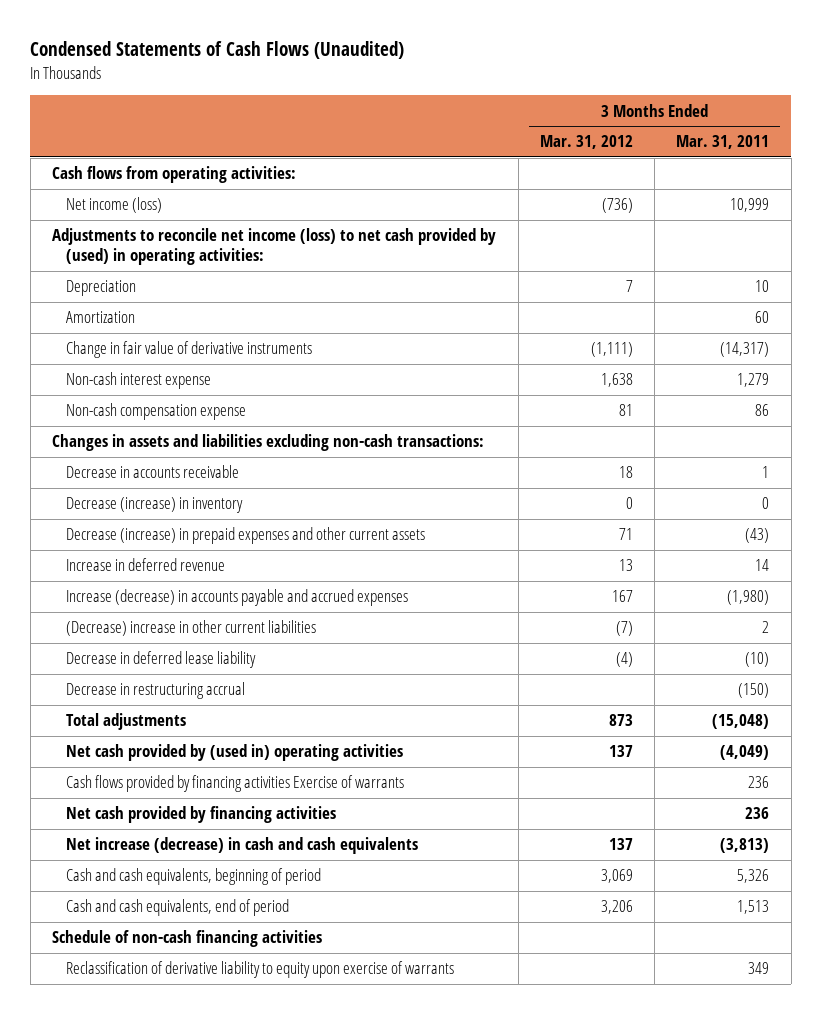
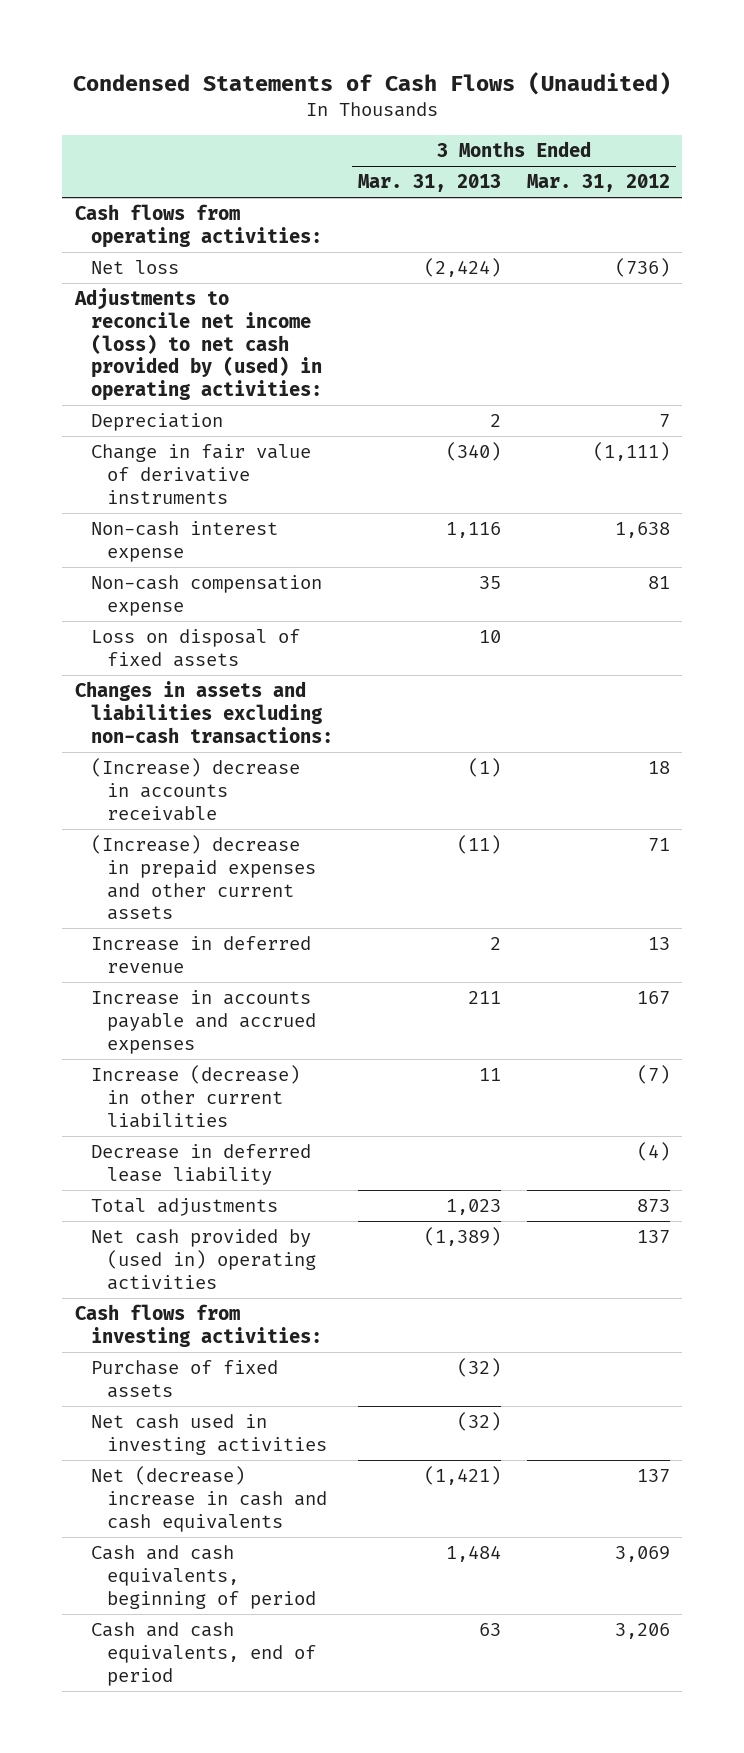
- | 3 Months Ended Mar. 31, 2012 | 3 Months Ended Mar. 31, 2011
+ | 3 Months Ended Mar. 31, 2013 | 3 Months Ended Mar. 31, 2012
- Net income (loss) | (736) | 10,999
+ Net loss | (2,424) | (736)
- Amortization | | 60
+ Loss on disposal of fixed assets | 10 |
- Decrease in accounts receivable | 18 | 1
- Decrease (increase) in inventory | 0 | 0
- Decrease (increase) in prepaid expenses and other current assets | 71 | (43)
+ (Increase) decrease in accounts receivable | (1) | 18
+ (Increase) decrease in prepaid expenses and other current assets | (11) | 71
- Increase (decrease) in accounts payable and accrued expenses | 167 | (1,980)
- (Decrease) increase in other current liabilities | (7) | 2
+ Increase in accounts payable and accrued expenses | 211 | 167
+ Increase (decrease) in other current liabilities | 11 | (7)
- Decrease in restructuring accrual | | (150)
- Cash flows provided by financing activities Exercise of warrants | | 236
- Net cash provided by financing activities | | 236
- Net increase (decrease) in cash and cash equivalents | 137 | (3,813)
+ Cash flows from investing activities:
+ Purchase of fixed assets | (32) |
+ Net cash used in investing activities | (32) |
+ Net (decrease) increase in cash and cash equivalents | (1,421) | 137
- Schedule of non-cash financing activities
- Reclassification of derivative liability to equity upon exercise of warrants | | 349

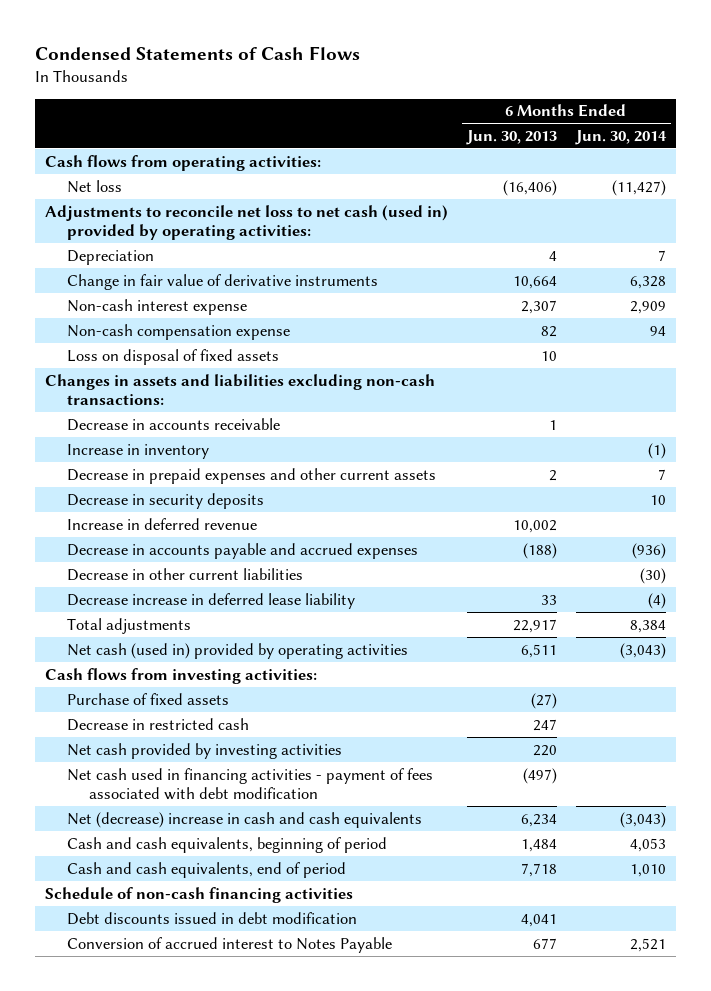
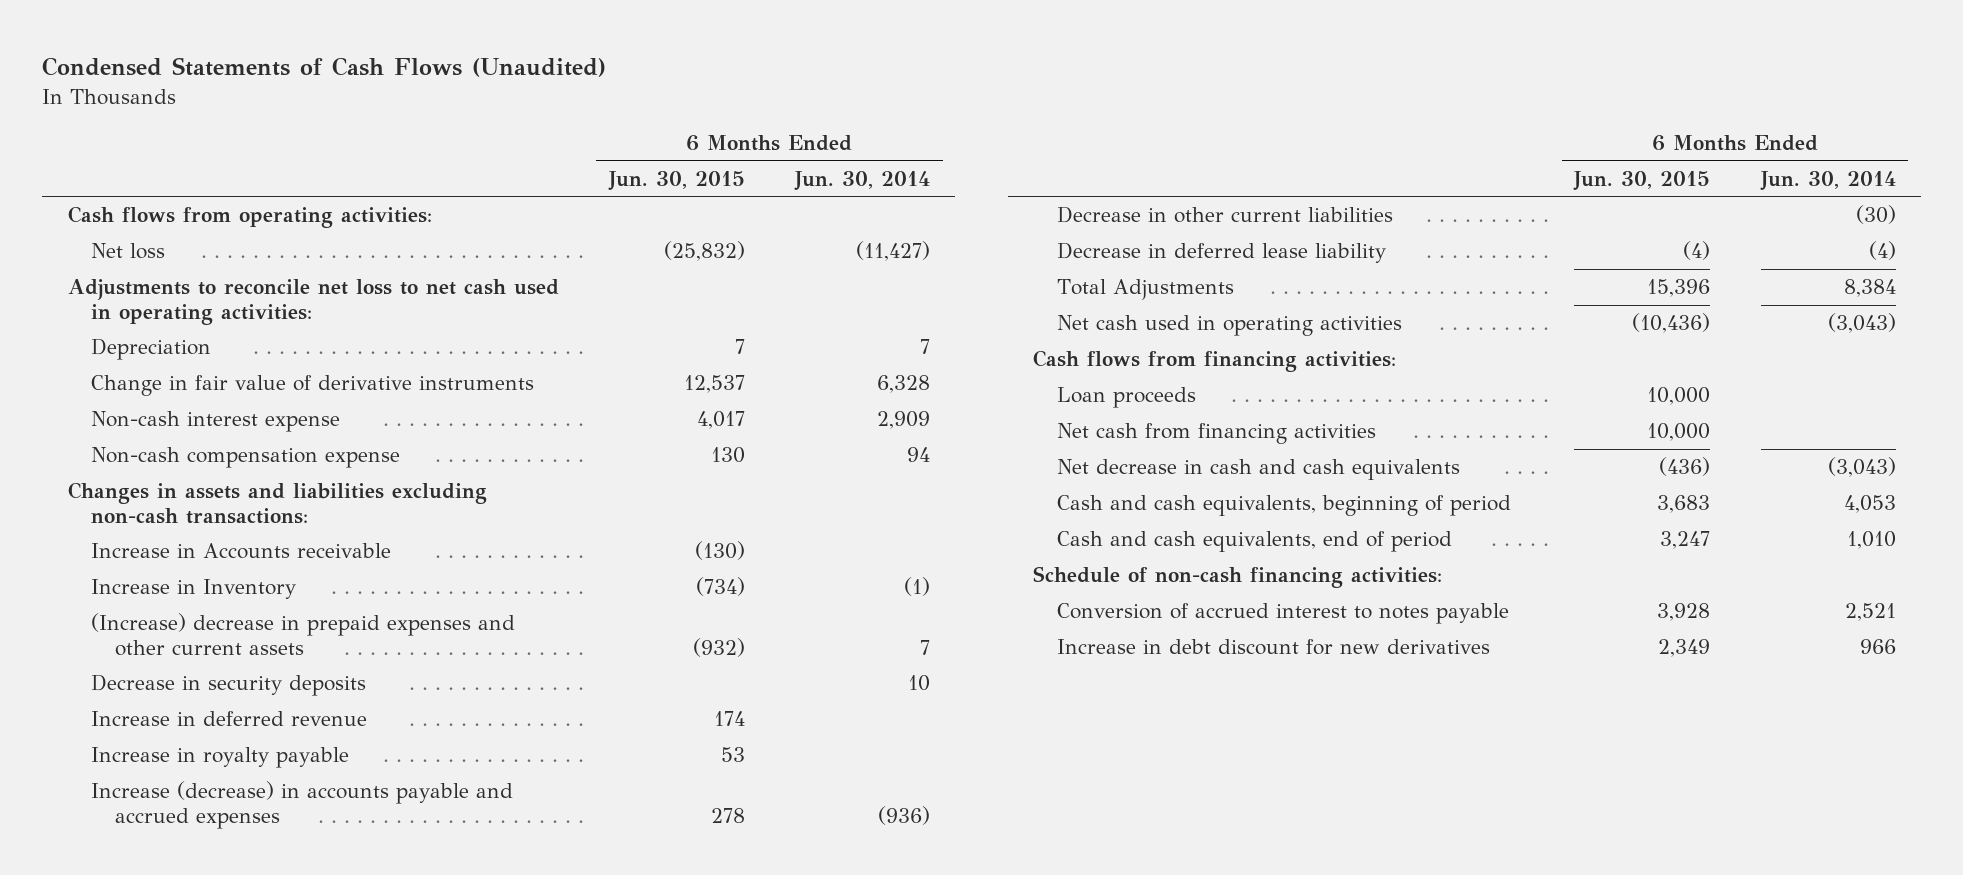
- Condensed Statements of Cash Flows
+ Condensed Statements of Cash Flows (Unaudited)
- | 6 Months Ended Jun. 30, 2013 | 6 Months Ended Jun. 30, 2014
+ | 6 Months Ended Jun. 30, 2015 | 6 Months Ended Jun. 30, 2014
- Adjustments to reconcile net loss to net cash (used in) provided by operating activities:
+ Adjustments to reconcile net loss to net cash used in operating activities:
- Loss on disposal of fixed assets | 10 |
- Decrease in accounts receivable | 1 |
- Increase in inventory | | (1)
- Decrease in prepaid expenses and other current assets | 2 | 7
+ Increase in Accounts receivable | (130) |
+ Increase in Inventory | (734) | (1)
+ (Increase) decrease in prepaid expenses and other current assets | (932) | 7
- Decrease in accounts payable and accrued expenses | (188) | (936)
+ Increase in royalty payable | 53 |
+ Increase (decrease) in accounts payable and accrued expenses | 278 | (936)
- Decrease increase in deferred lease liability | 33 | (4)
- Total adjustments | 22,917 | 8,384
- Net cash (used in) provided by operating activities | 6,511 | (3,043)
- Cash flows from investing activities:
- Purchase of fixed assets | (27) |
- Decrease in restricted cash | 247 |
- Net cash provided by investing activities | 220 |
- Net cash used in financing activities - payment of fees associated with debt modification | (497) |
- Net (decrease) increase in cash and cash equivalents | 6,234 | (3,043)
+ Decrease in deferred lease liability | (4) | (4)
+ Total Adjustments | 15,396 | 8,384
+ Net cash used in operating activities | (10,436) | (3,043)
+ Cash flows from financing activities:
+ Loan proceeds | 10,000 |
+ Net cash from financing activities | 10,000 |
+ Net decrease in cash and cash equivalents | (436) | (3,043)
- Schedule of non-cash financing activities
- Debt discounts issued in debt modification | 4,041 |
- Conversion of accrued interest to Notes Payable | 677 | 2,521
+ Schedule of non-cash financing activities:
+ Conversion of accrued interest to notes payable | 3,928 | 2,521
+ Increase in debt discount for new derivatives | 2,349 | 966

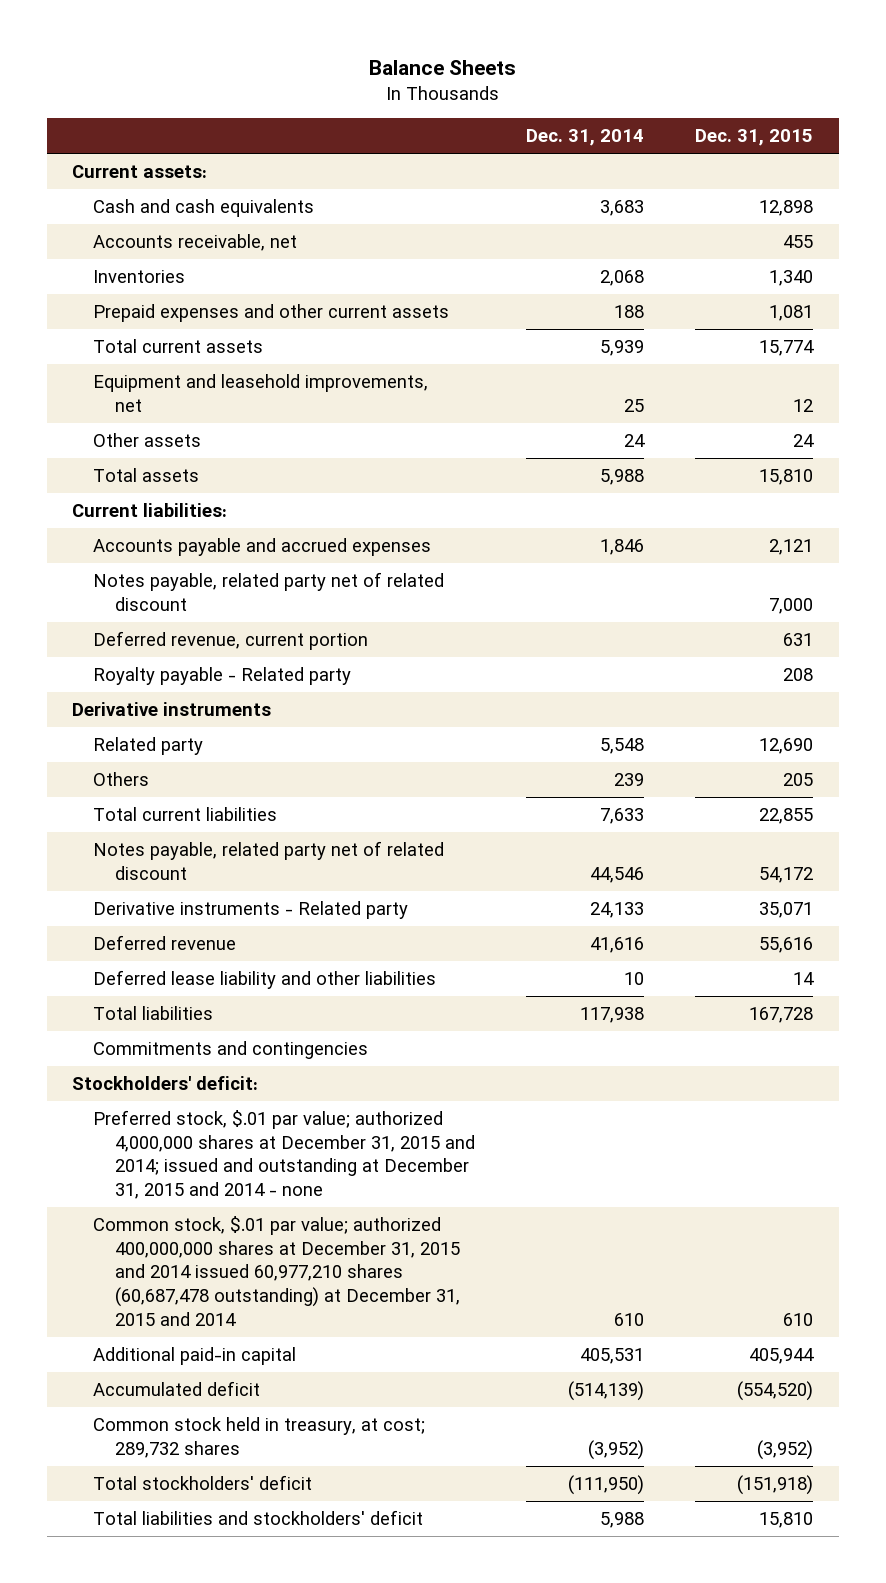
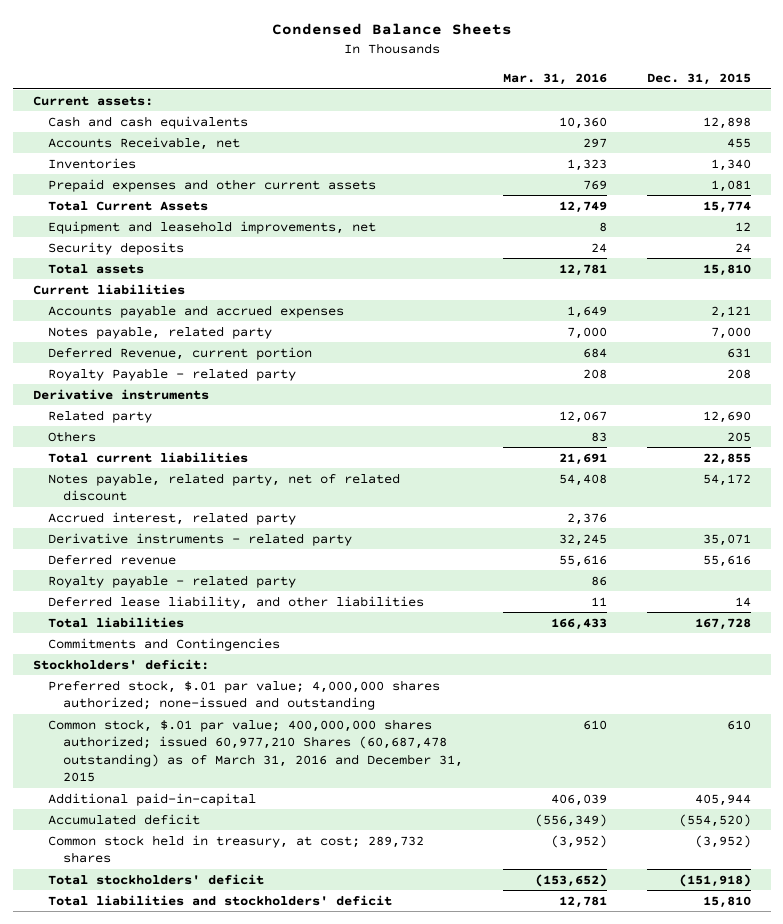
- Balance Sheets
+ Condensed Balance Sheets
- | Dec. 31, 2014 | Dec. 31, 2015
+ | Mar. 31, 2016 | Dec. 31, 2015
- Accounts receivable, net | | 455
+ Accounts Receivable, net | 297 | 455
- Total current assets | 5,939 | 15,774
+ Total Current Assets | 12,749 | 15,774
- Other assets | 24 | 24
+ Security deposits | 24 | 24
- Current liabilities:
+ Current liabilities
- Notes payable, related party net of related discount | | 7,000
- Deferred revenue, current portion | | 631
- Royalty payable - Related party | | 208
+ Notes payable, related party | 7,000 | 7,000
+ Deferred Revenue, current portion | 684 | 631
+ Royalty Payable - related party | 208 | 208
- Notes payable, related party net of related discount | 44,546 | 54,172
- Derivative instruments - Related party | 24,133 | 35,071
+ Notes payable, related party, net of related discount | 54,408 | 54,172
+ Accrued interest, related party | 2,376 |
+ Derivative instruments - related party | 32,245 | 35,071
- Deferred lease liability and other liabilities | 10 | 14
+ Royalty payable - related party | 86 |
+ Deferred lease liability, and other liabilities | 11 | 14
- Commitments and contingencies
+ Commitments and Contingencies
- Preferred stock, $.01 par value; authorized 4,000,000 shares at December 31, 2015 and 2014; issued and outstanding at December 31, 2015 and 2014 - none
- Common stock, $.01 par value; authorized 400,000,000 shares at December 31, 2015 and 2014 issued 60,977,210 shares (60,687,478 outstanding) at December 31, 2015 and 2014 | 610 | 610
- Additional paid-in capital | 405,531 | 405,944
+ Preferred stock, $.01 par value; 4,000,000 shares authorized; none-issued and outstanding
+ Common stock, $.01 par value; 400,000,000 shares authorized; issued 60,977,210 Shares (60,687,478 outstanding) as of March 31, 2016 and December 31, 2015 | 610 | 610
+ Additional paid-in-capital | 406,039 | 405,944

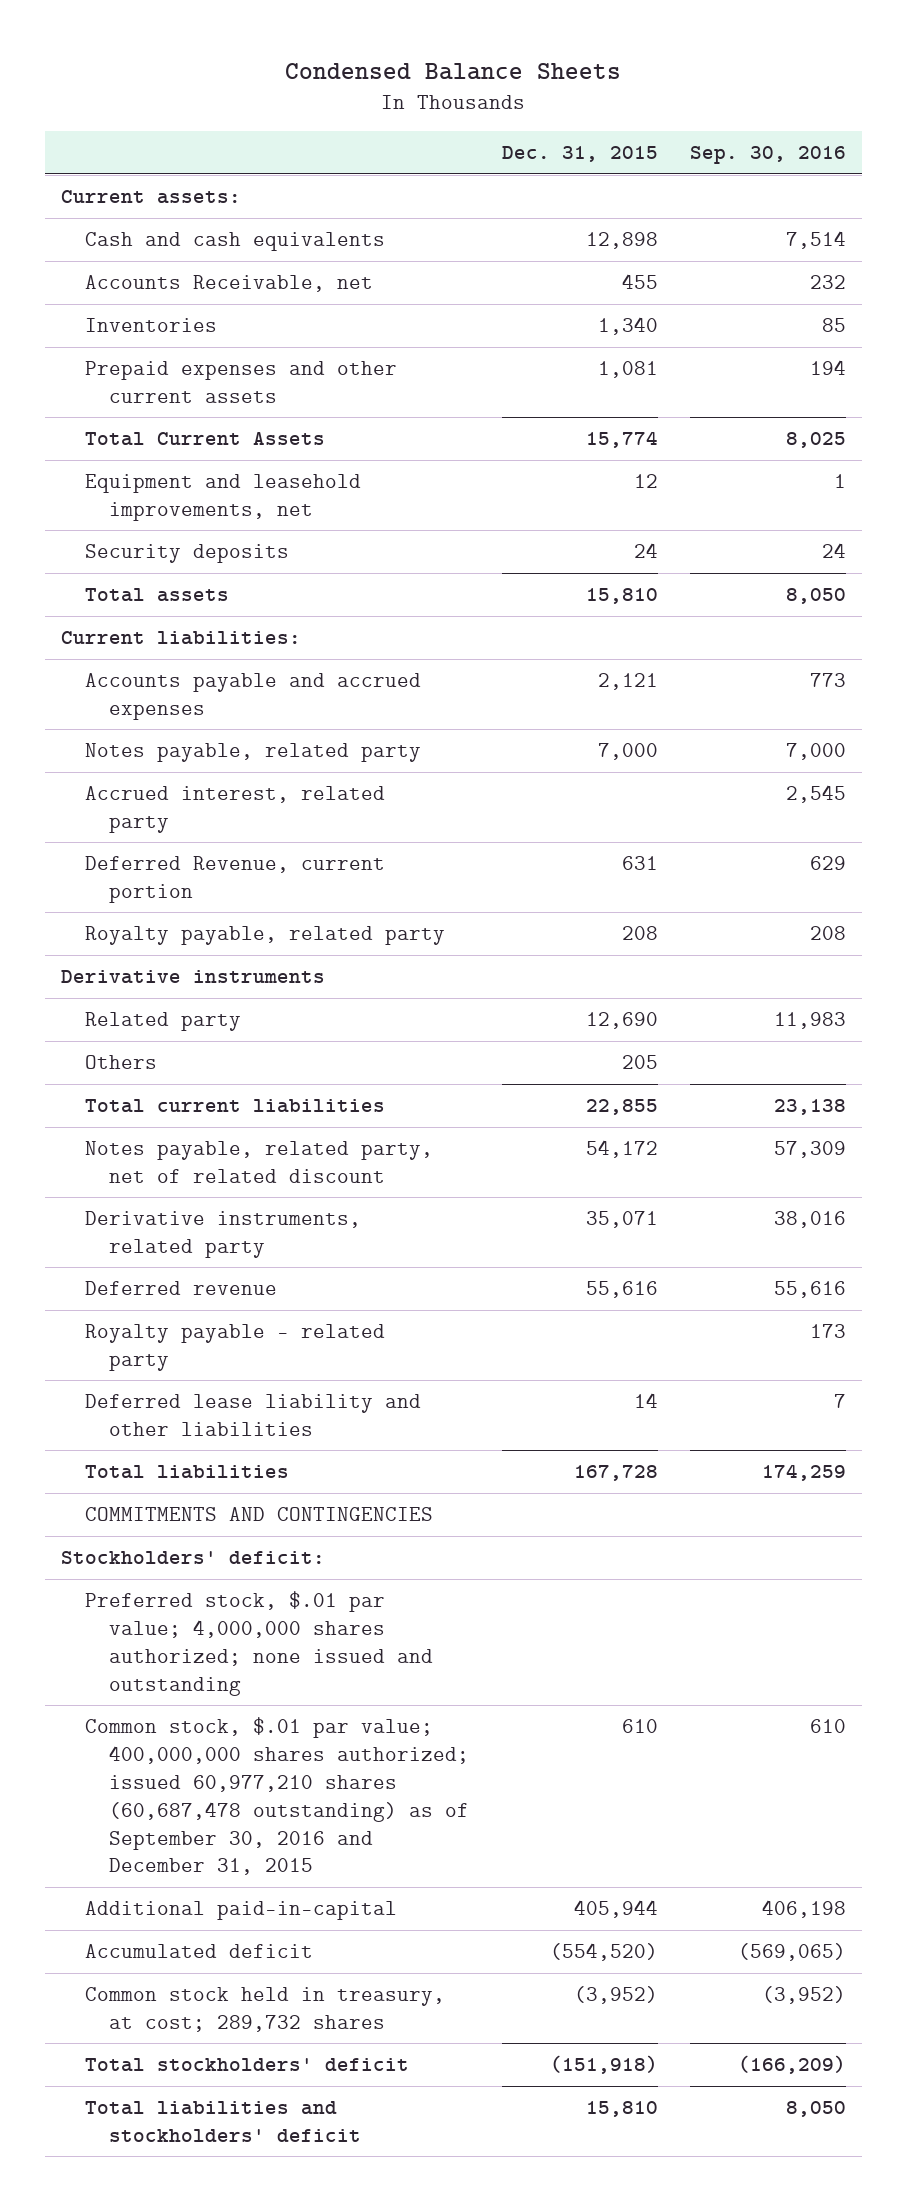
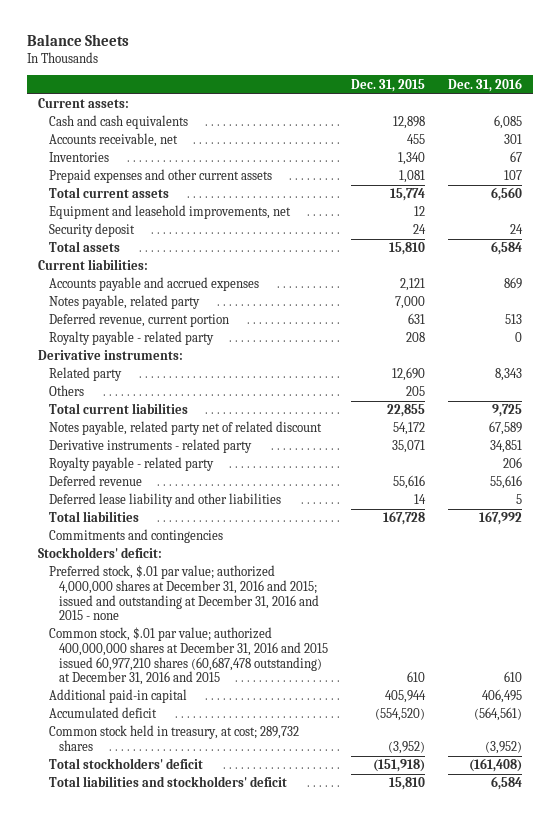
- Condensed Balance Sheets
+ Balance Sheets
- | Dec. 31, 2015 | Sep. 30, 2016
+ | Dec. 31, 2015 | Dec. 31, 2016
- Accounts Receivable, net | 455 | 232
+ Accounts receivable, net | 455 | 301
- Total Current Assets | 15,774 | 8,025
+ Total current assets | 15,774 | 6,560
- Security deposits | 24 | 24
+ Security deposit | 24 | 24
- Accrued interest, related party | | 2,545
- Deferred Revenue, current portion | 631 | 629
- Royalty payable, related party | 208 | 208
- Derivative instruments
+ Deferred revenue, current portion | 631 | 513
+ Royalty payable - related party | 208 | 0
+ Derivative instruments:
- Notes payable, related party, net of related discount | 54,172 | 57,309
- Derivative instruments, related party | 35,071 | 38,016
+ Notes payable, related party net of related discount | 54,172 | 67,589
+ Derivative instruments - related party | 35,071 | 34,851
moved down: Deferred revenue | 55,616 | 55,616
- COMMITMENTS AND CONTINGENCIES
+ Commitments and contingencies
- Preferred stock, $.01 par value; 4,000,000 shares authorized; none issued and outstanding
- Common stock, $.01 par value; 400,000,000 shares authorized; issued 60,977,210 shares (60,687,478 outstanding) as of September 30, 2016 and December 31, 2015 | 610 | 610
- Additional paid-in-capital | 405,944 | 406,198
+ Preferred stock, $.01 par value; authorized 4,000,000 shares at December 31, 2016 and 2015; issued and outstanding at December 31, 2016 and 2015 - none
+ Common stock, $.01 par value; authorized 400,000,000 shares at December 31, 2016 and 2015 issued 60,977,210 shares (60,687,478 outstanding) at December 31, 2016 and 2015 | 610 | 610
+ Additional paid-in capital | 405,944 | 406,495

